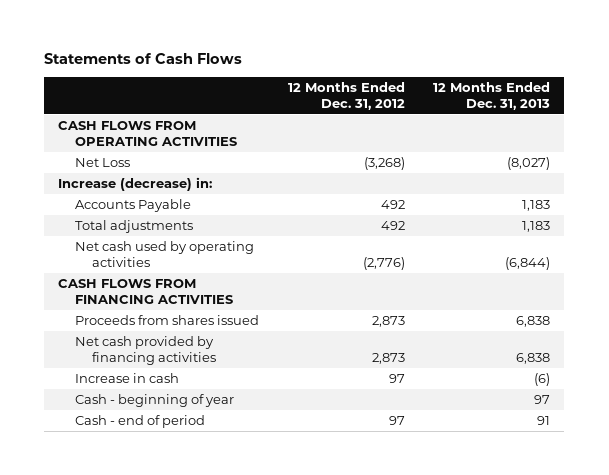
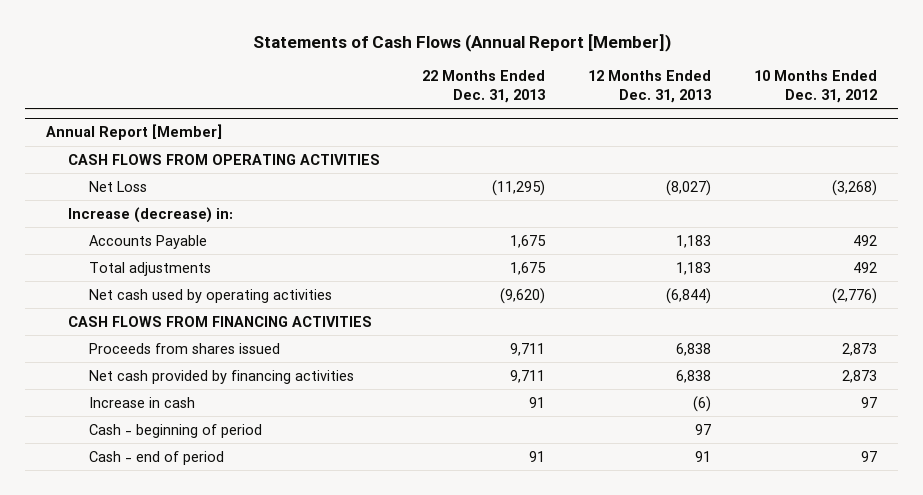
- Statements of Cash Flows
+ Statements of Cash Flows (Annual Report [Member])
- | 12 Months Ended Dec. 31, 2012 | 12 Months Ended Dec. 31, 2013
+ | 22 Months Ended Dec. 31, 2013 | 12 Months Ended Dec. 31, 2013 | 10 Months Ended Dec. 31, 2012
+ Annual Report [Member]
- Cash - beginning of year | | 97
+ Cash - beginning of period | | 97 |

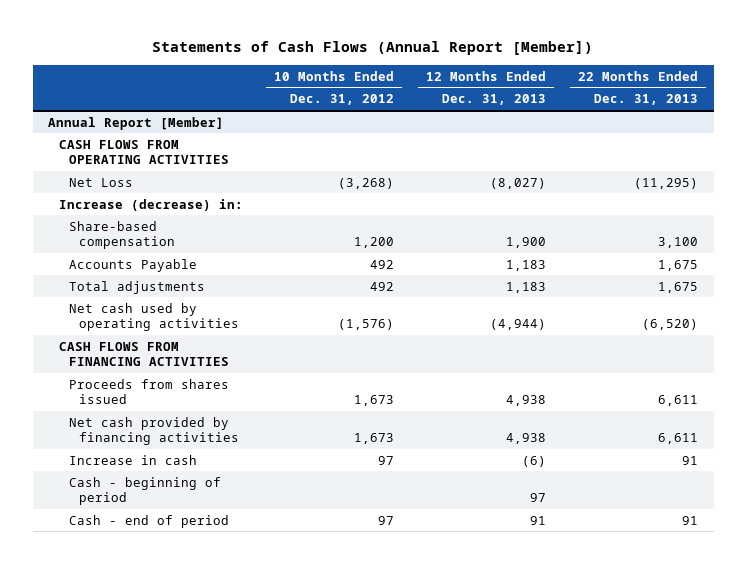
- | 22 Months Ended Dec. 31, 2013 | 12 Months Ended Dec. 31, 2013 | 10 Months Ended Dec. 31, 2012
+ | 10 Months Ended Dec. 31, 2012 | 12 Months Ended Dec. 31, 2013 | 22 Months Ended Dec. 31, 2013
@ Annual Report [Member]
+ Share-based compensation | 1,200 | 1,900 | 3,100
- Net cash used by operating activities | (9,620) | (6,844) | (2,776)
+ Net cash used by operating activities | (1,576) | (4,944) | (6,520)
- Proceeds from shares issued | 9,711 | 6,838 | 2,873
- Net cash provided by financing activities | 9,711 | 6,838 | 2,873
+ Proceeds from shares issued | 1,673 | 4,938 | 6,611
+ Net cash provided by financing activities | 1,673 | 4,938 | 6,611

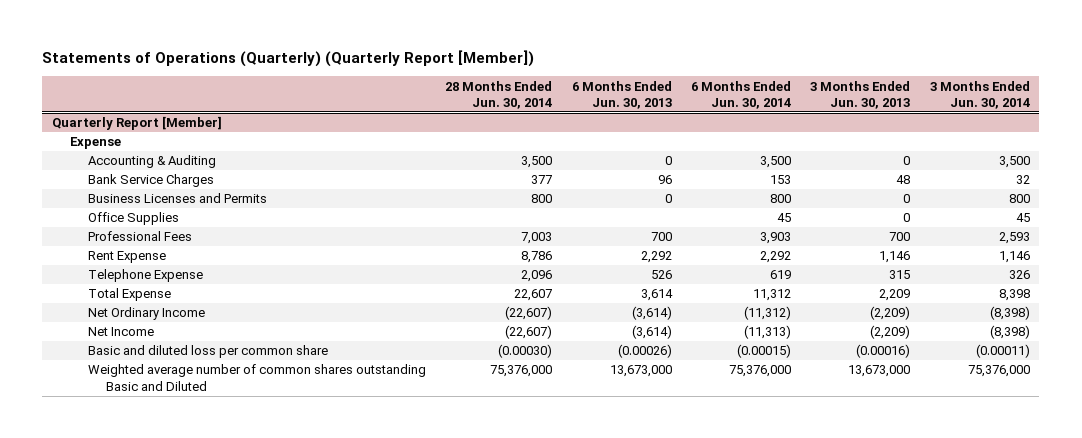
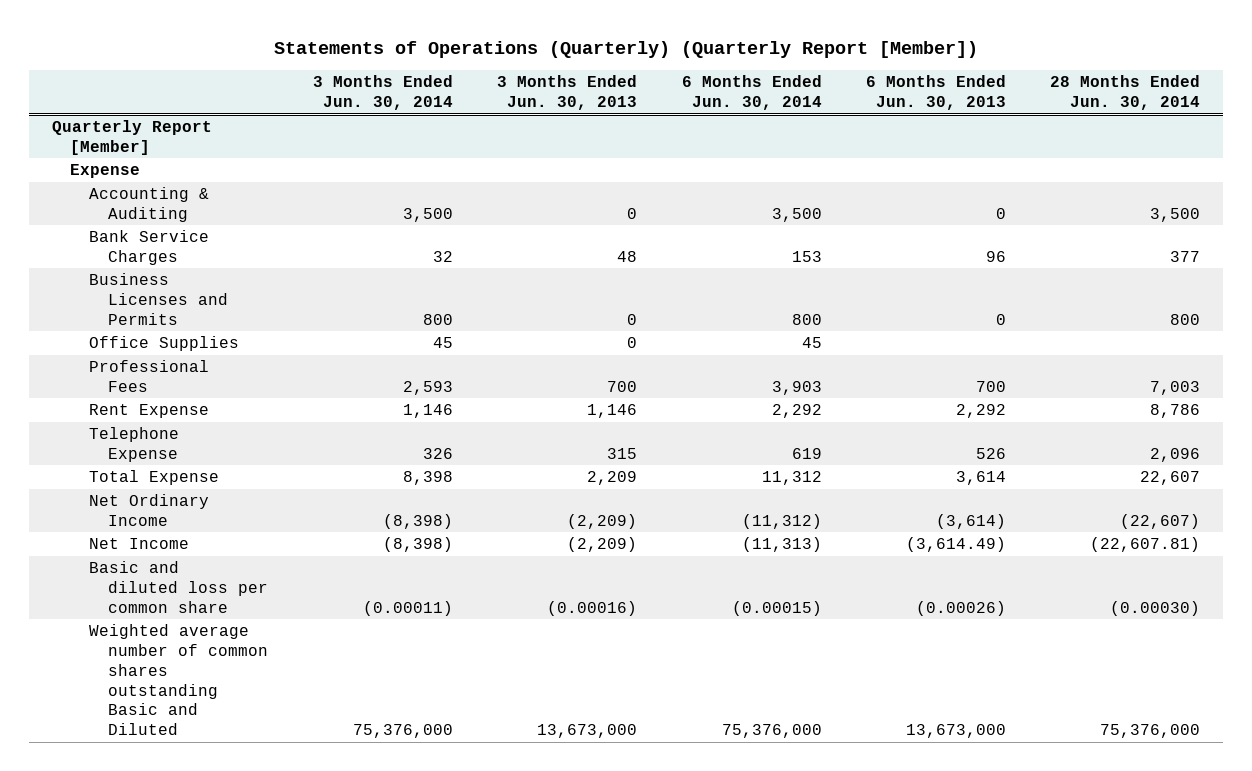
- | 28 Months Ended Jun. 30, 2014 | 6 Months Ended Jun. 30, 2013 | 6 Months Ended Jun. 30, 2014 | 3 Months Ended Jun. 30, 2013 | 3 Months Ended Jun. 30, 2014
+ | 3 Months Ended Jun. 30, 2014 | 3 Months Ended Jun. 30, 2013 | 6 Months Ended Jun. 30, 2014 | 6 Months Ended Jun. 30, 2013 | 28 Months Ended Jun. 30, 2014
@ Quarterly Report [Member]
- Net Income | (22,607) | (3,614) | (11,313) | (2,209) | (8,398)
+ Net Income | (8,398) | (2,209) | (11,313) | (3,614.49) | (22,607.81)

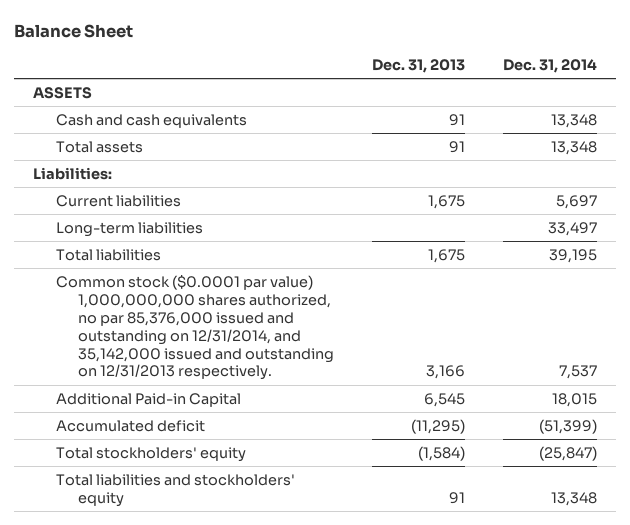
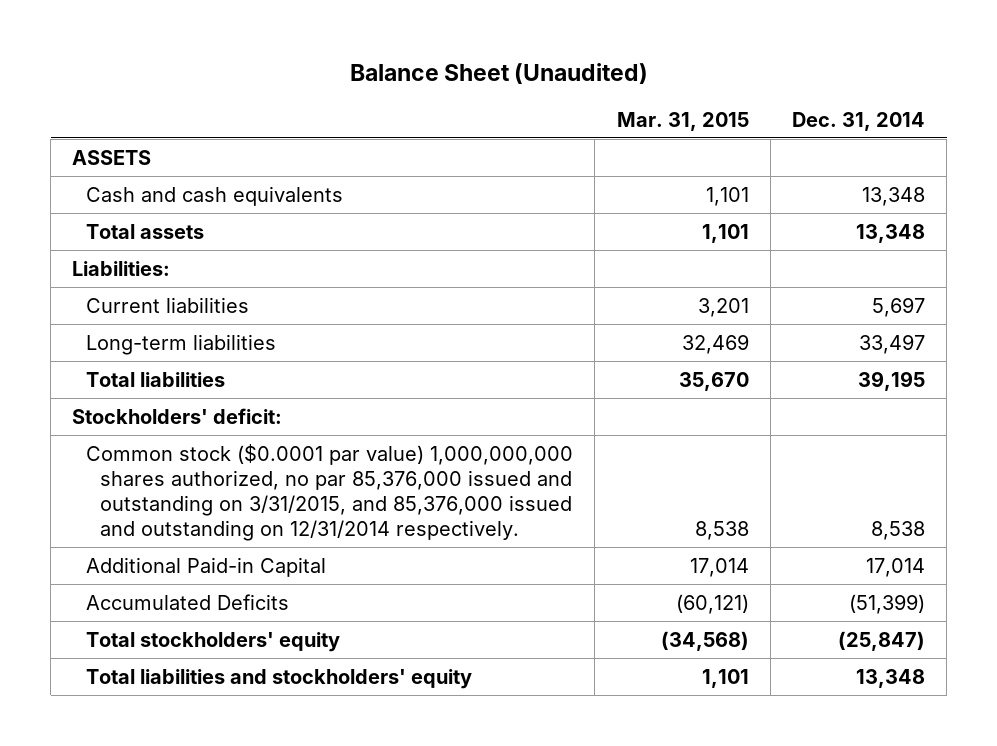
- Balance Sheet
+ Balance Sheet (Unaudited)
- | Dec. 31, 2013 | Dec. 31, 2014
+ | Mar. 31, 2015 | Dec. 31, 2014
- Common stock ($0.0001 par value) 1,000,000,000 shares authorized, no par 85,376,000 issued and outstanding on 12/31/2014, and 35,142,000 issued and outstanding on 12/31/2013 respectively. | 3,166 | 7,537
- Additional Paid-in Capital | 6,545 | 18,015
- Accumulated deficit | (11,295) | (51,399)
+ Stockholders' deficit:
+ Common stock ($0.0001 par value) 1,000,000,000 shares authorized, no par 85,376,000 issued and outstanding on 3/31/2015, and 85,376,000 issued and outstanding on 12/31/2014 respectively. | 8,538 | 8,538
+ Additional Paid-in Capital | 17,014 | 17,014
+ Accumulated Deficits | (60,121) | (51,399)

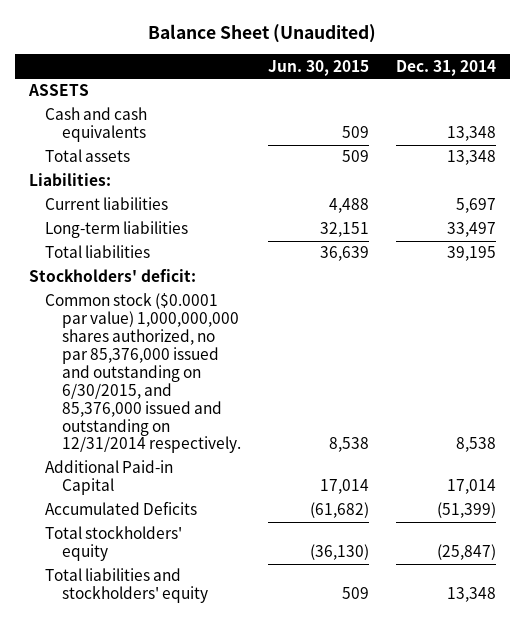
- | Mar. 31, 2015 | Dec. 31, 2014
+ | Jun. 30, 2015 | Dec. 31, 2014
- Common stock ($0.0001 par value) 1,000,000,000 shares authorized, no par 85,376,000 issued and outstanding on 3/31/2015, and 85,376,000 issued and outstanding on 12/31/2014 respectively. | 8,538 | 8,538
+ Common stock ($0.0001 par value) 1,000,000,000 shares authorized, no par 85,376,000 issued and outstanding on 6/30/2015, and 85,376,000 issued and outstanding on 12/31/2014 respectively. | 8,538 | 8,538

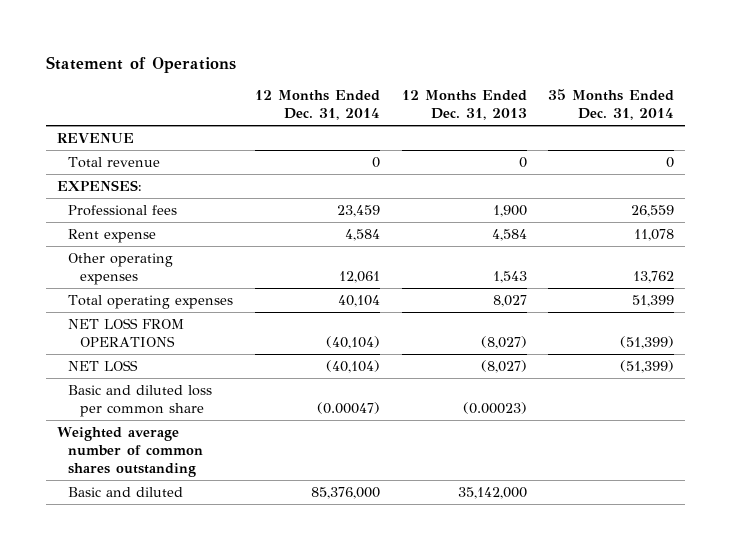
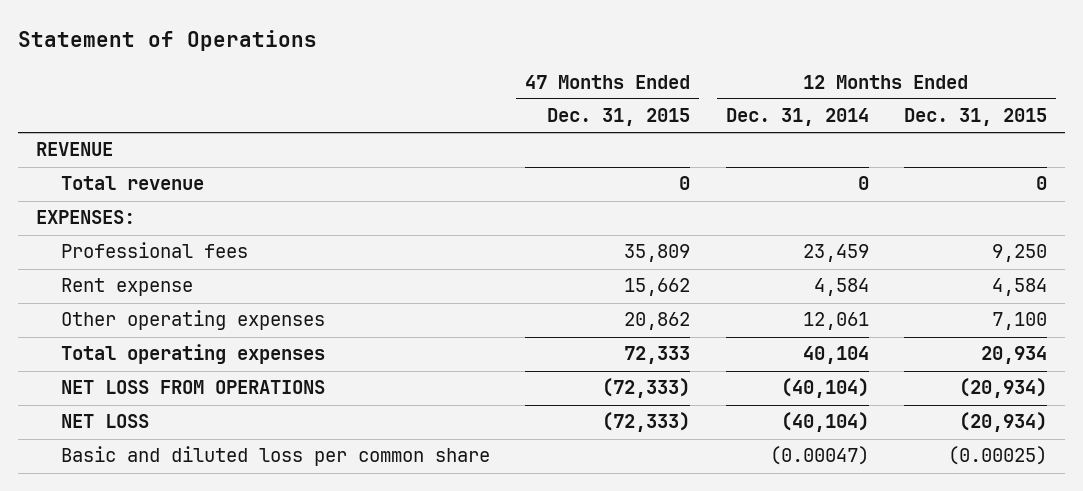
- | 12 Months Ended Dec. 31, 2014 | 12 Months Ended Dec. 31, 2013 | 35 Months Ended Dec. 31, 2014
+ | 47 Months Ended Dec. 31, 2015 | 12 Months Ended Dec. 31, 2014 | 12 Months Ended Dec. 31, 2015
- Weighted average number of common shares outstanding
- Basic and diluted | 85,376,000 | 35,142,000 |

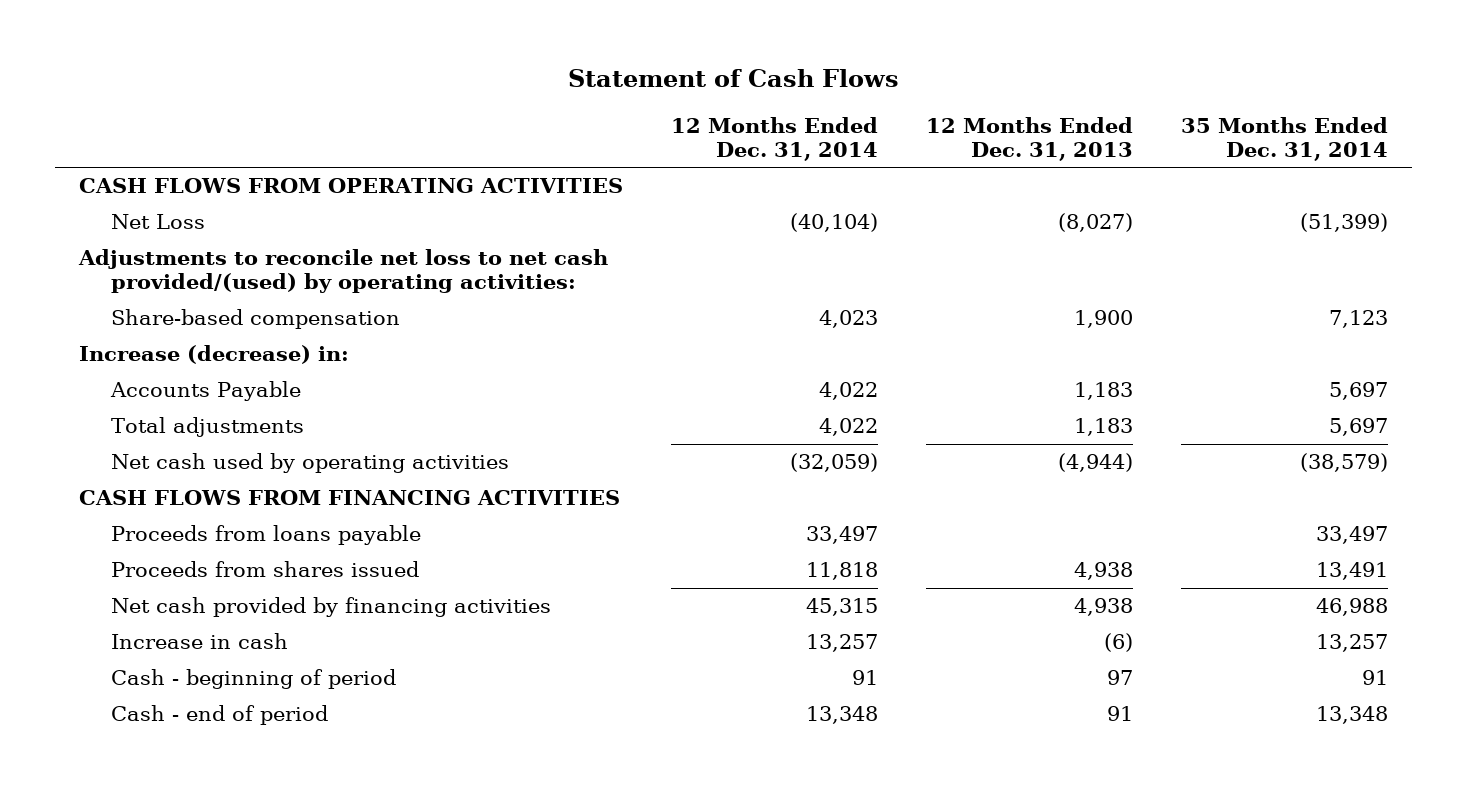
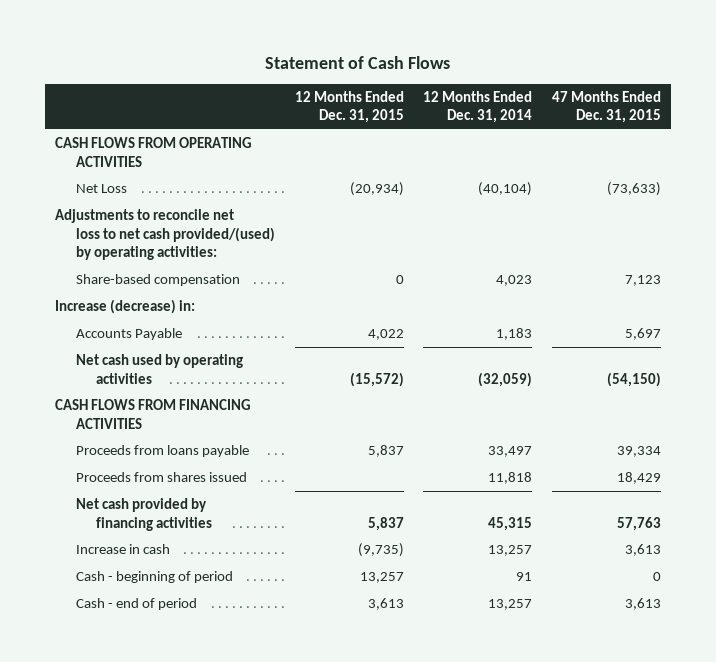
- | 12 Months Ended Dec. 31, 2014 | 12 Months Ended Dec. 31, 2013 | 35 Months Ended Dec. 31, 2014
+ | 12 Months Ended Dec. 31, 2015 | 12 Months Ended Dec. 31, 2014 | 47 Months Ended Dec. 31, 2015
- Accounts Payable | 4,022 | 1,183 | 5,697
- Total adjustments | 4,022 | 1,183 | 5,697
+ Accounts Payable | 4,022 | 1,183 | 5,697
- Cash - end of period | 13,348 | 91 | 13,348
+ Cash - end of period | 3,613 | 13,257 | 3,613

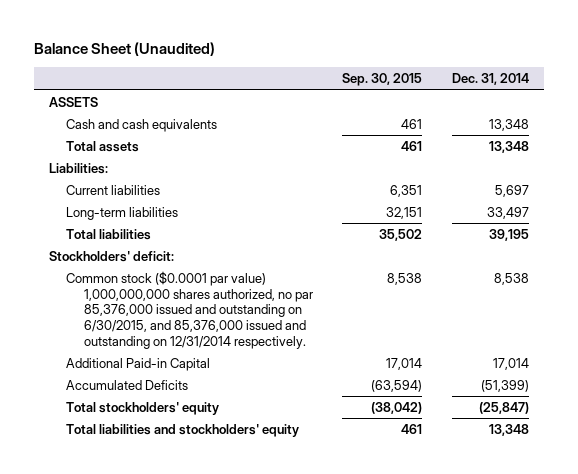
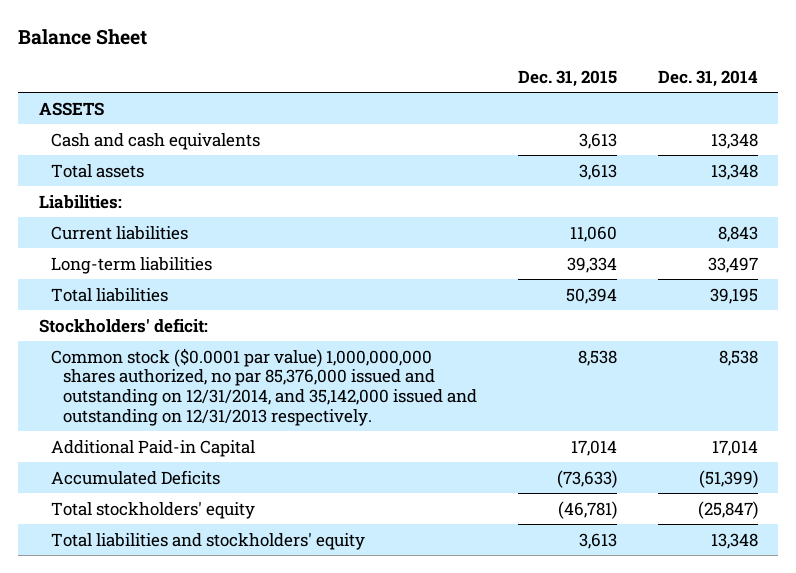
- Balance Sheet (Unaudited)
+ Balance Sheet
- | Sep. 30, 2015 | Dec. 31, 2014
+ | Dec. 31, 2015 | Dec. 31, 2014
- Current liabilities | 6,351 | 5,697
+ Current liabilities | 11,060 | 8,843
- Common stock ($0.0001 par value) 1,000,000,000 shares authorized, no par 85,376,000 issued and outstanding on 6/30/2015, and 85,376,000 issued and outstanding on 12/31/2014 respectively. | 8,538 | 8,538
+ Common stock ($0.0001 par value) 1,000,000,000 shares authorized, no par 85,376,000 issued and outstanding on 12/31/2014, and 35,142,000 issued and outstanding on 12/31/2013 respectively. | 8,538 | 8,538

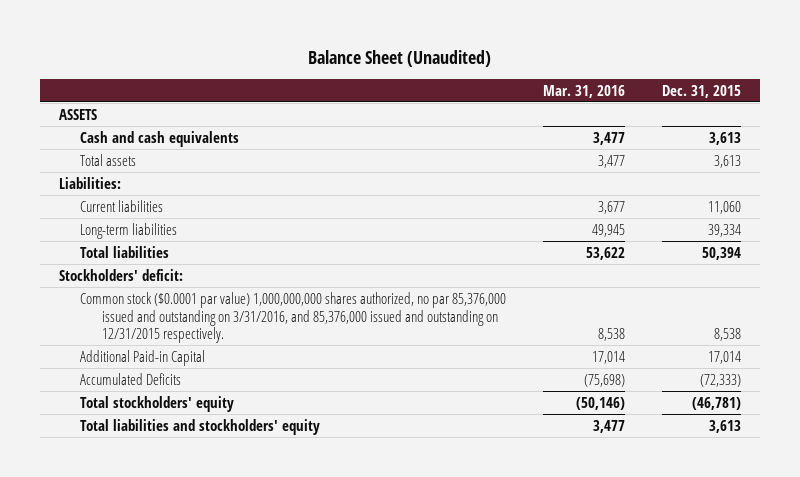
- Balance Sheet
+ Balance Sheet (Unaudited)
- | Dec. 31, 2015 | Dec. 31, 2014
+ | Mar. 31, 2016 | Dec. 31, 2015
- Common stock ($0.0001 par value) 1,000,000,000 shares authorized, no par 85,376,000 issued and outstanding on 12/31/2014, and 35,142,000 issued and outstanding on 12/31/2013 respectively. | 8,538 | 8,538
+ Common stock ($0.0001 par value) 1,000,000,000 shares authorized, no par 85,376,000 issued and outstanding on 3/31/2016, and 85,376,000 issued and outstanding on 12/31/2015 respectively. | 8,538 | 8,538
- Accumulated Deficits | (73,633) | (51,399)
+ Accumulated Deficits | (75,698) | (72,333)

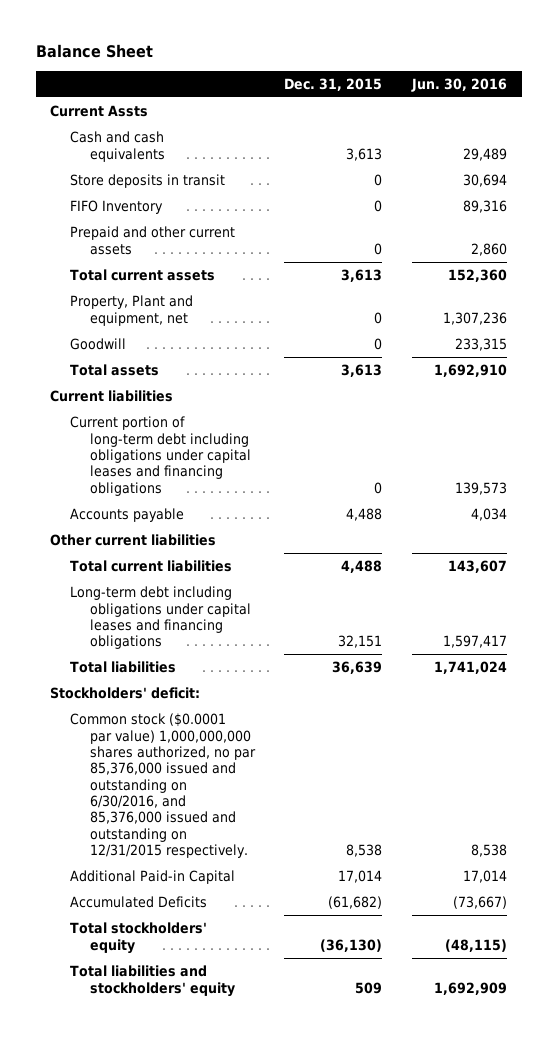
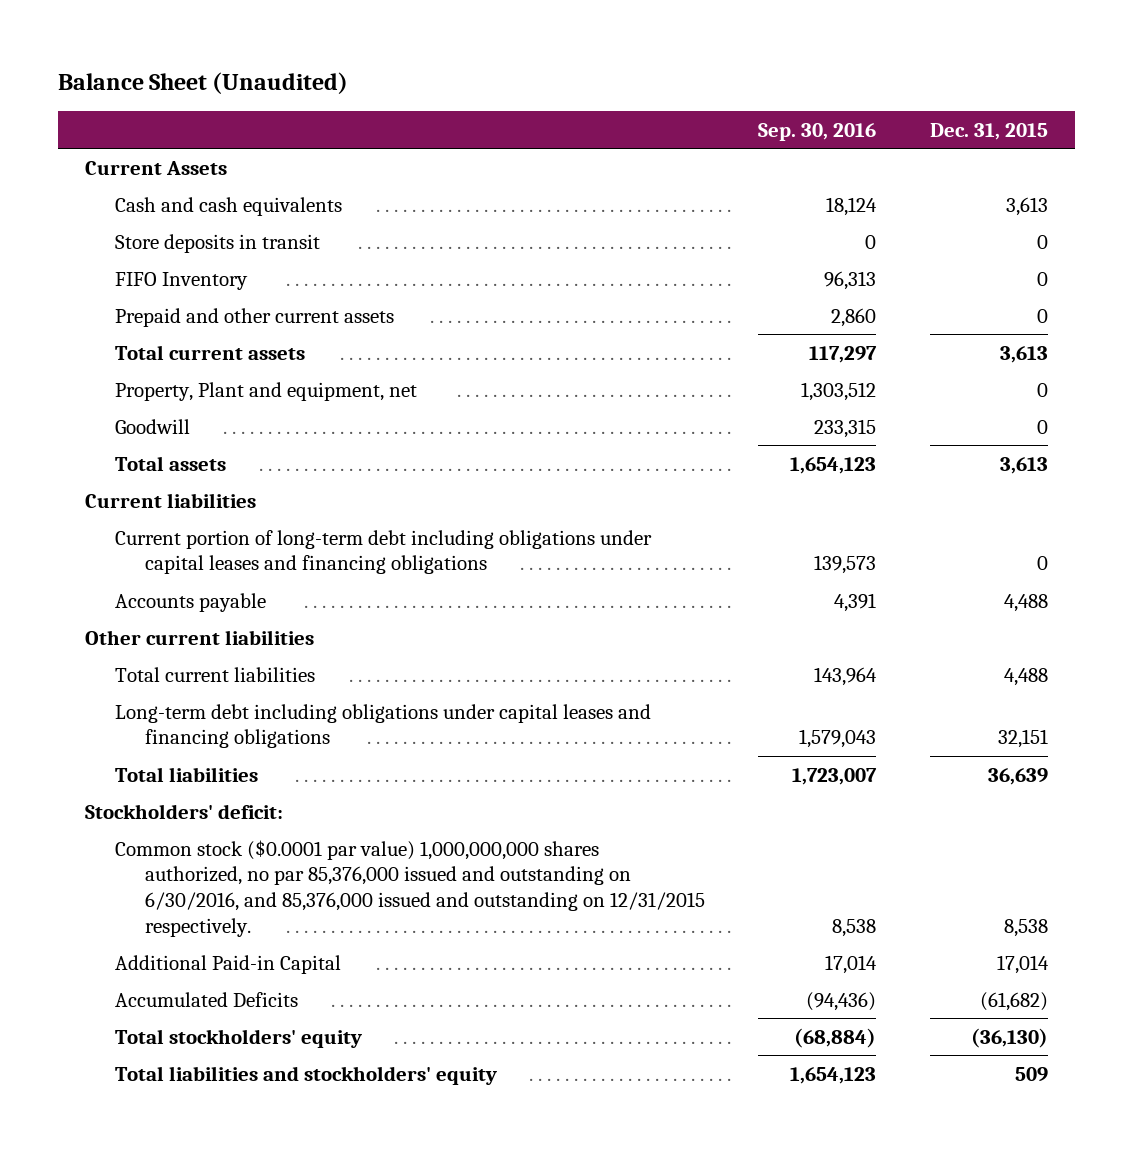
- Balance Sheet
+ Balance Sheet (Unaudited)
- | Dec. 31, 2015 | Jun. 30, 2016
+ | Sep. 30, 2016 | Dec. 31, 2015
- Current Assts
+ Current Assets

